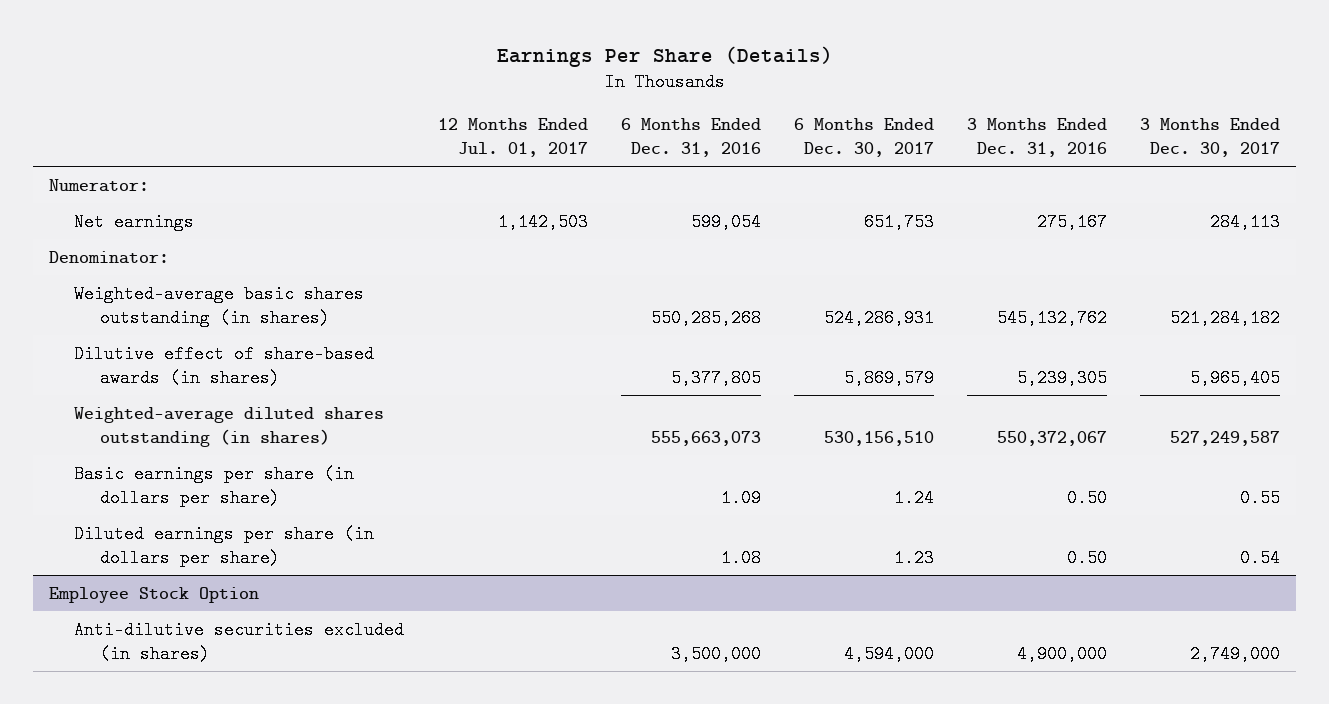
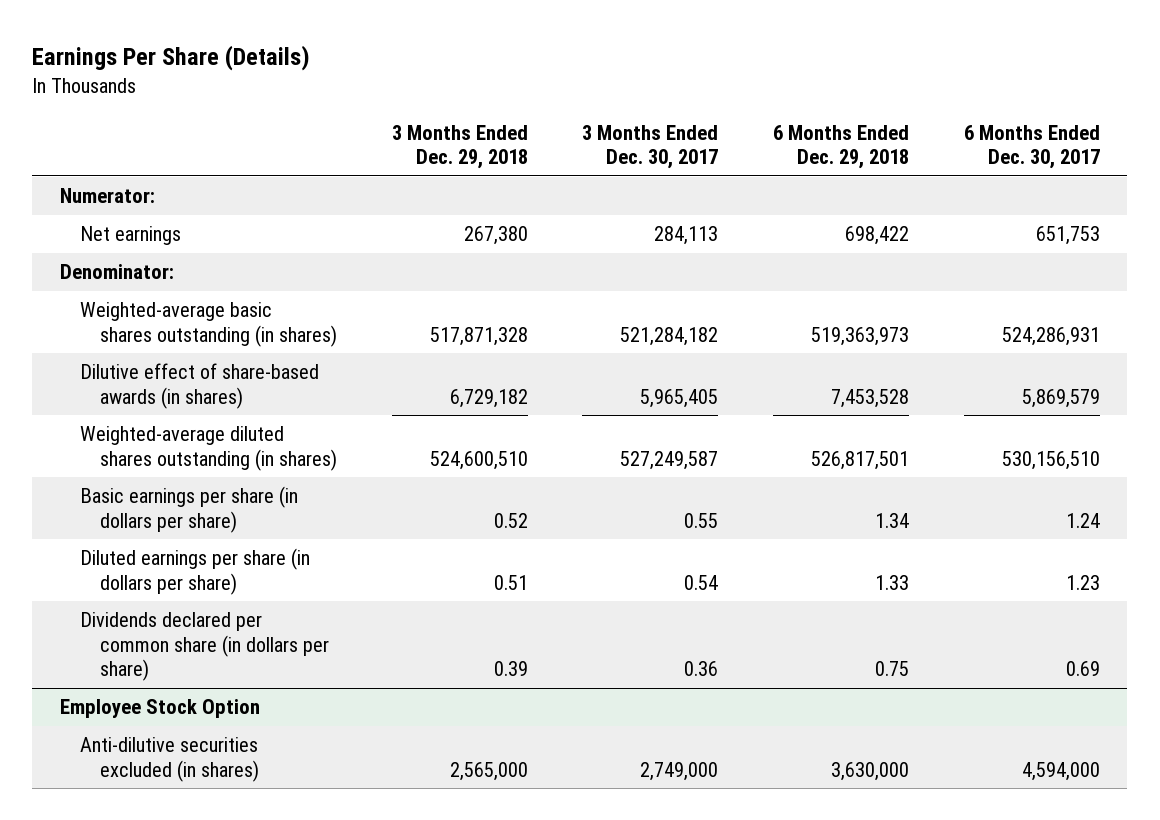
- | 12 Months Ended Jul. 01, 2017 | 6 Months Ended Dec. 31, 2016 | 6 Months Ended Dec. 30, 2017 | 3 Months Ended Dec. 31, 2016 | 3 Months Ended Dec. 30, 2017
+ | 3 Months Ended Dec. 29, 2018 | 3 Months Ended Dec. 30, 2017 | 6 Months Ended Dec. 29, 2018 | 6 Months Ended Dec. 30, 2017
+ Dividends declared per common share (in dollars per share) | 0.39 | 0.36 | 0.75 | 0.69

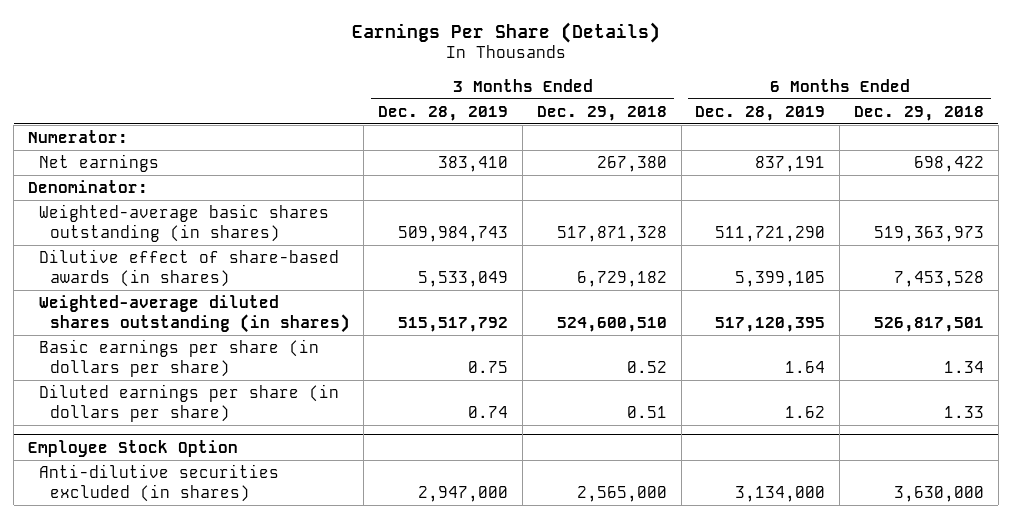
- | 3 Months Ended Dec. 29, 2018 | 3 Months Ended Dec. 30, 2017 | 6 Months Ended Dec. 29, 2018 | 6 Months Ended Dec. 30, 2017
+ | 3 Months Ended Dec. 28, 2019 | 3 Months Ended Dec. 29, 2018 | 6 Months Ended Dec. 28, 2019 | 6 Months Ended Dec. 29, 2018
- Dividends declared per common share (in dollars per share) | 0.39 | 0.36 | 0.75 | 0.69

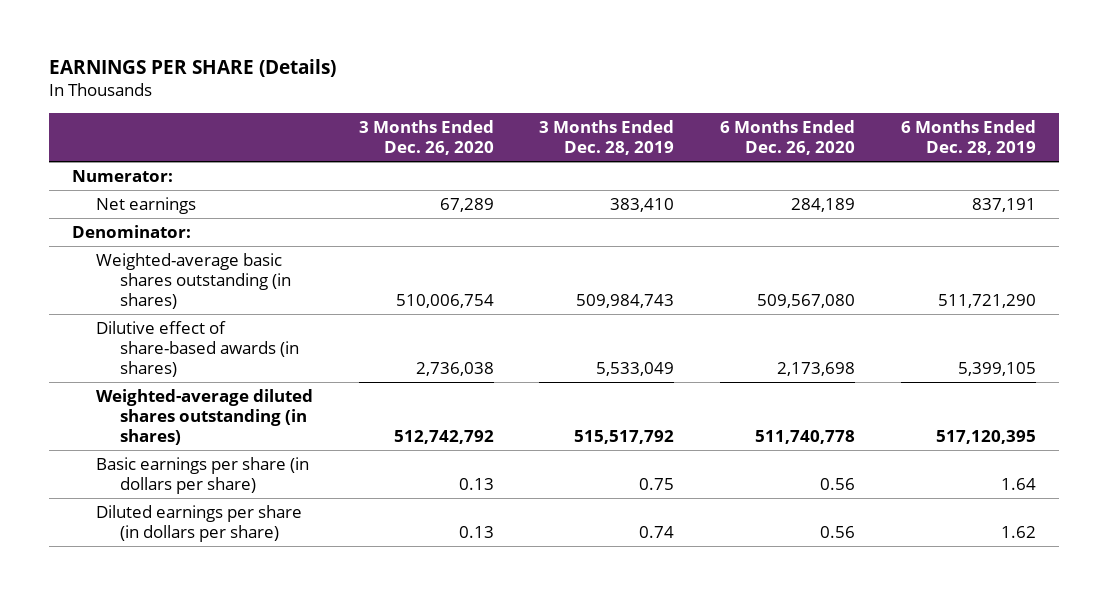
- Earnings Per Share (Details)
+ EARNINGS PER SHARE (Details)
- | 3 Months Ended Dec. 28, 2019 | 3 Months Ended Dec. 29, 2018 | 6 Months Ended Dec. 28, 2019 | 6 Months Ended Dec. 29, 2018
+ | 3 Months Ended Dec. 26, 2020 | 3 Months Ended Dec. 28, 2019 | 6 Months Ended Dec. 26, 2020 | 6 Months Ended Dec. 28, 2019
- Employee Stock Option
- Anti-dilutive securities excluded (in shares) | 2,947,000 | 2,565,000 | 3,134,000 | 3,630,000

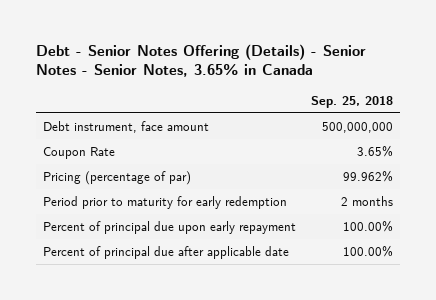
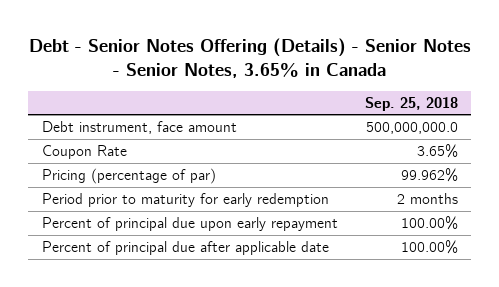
- Debt instrument, face amount | 500,000,000
+ Debt instrument, face amount | 500,000,000.0

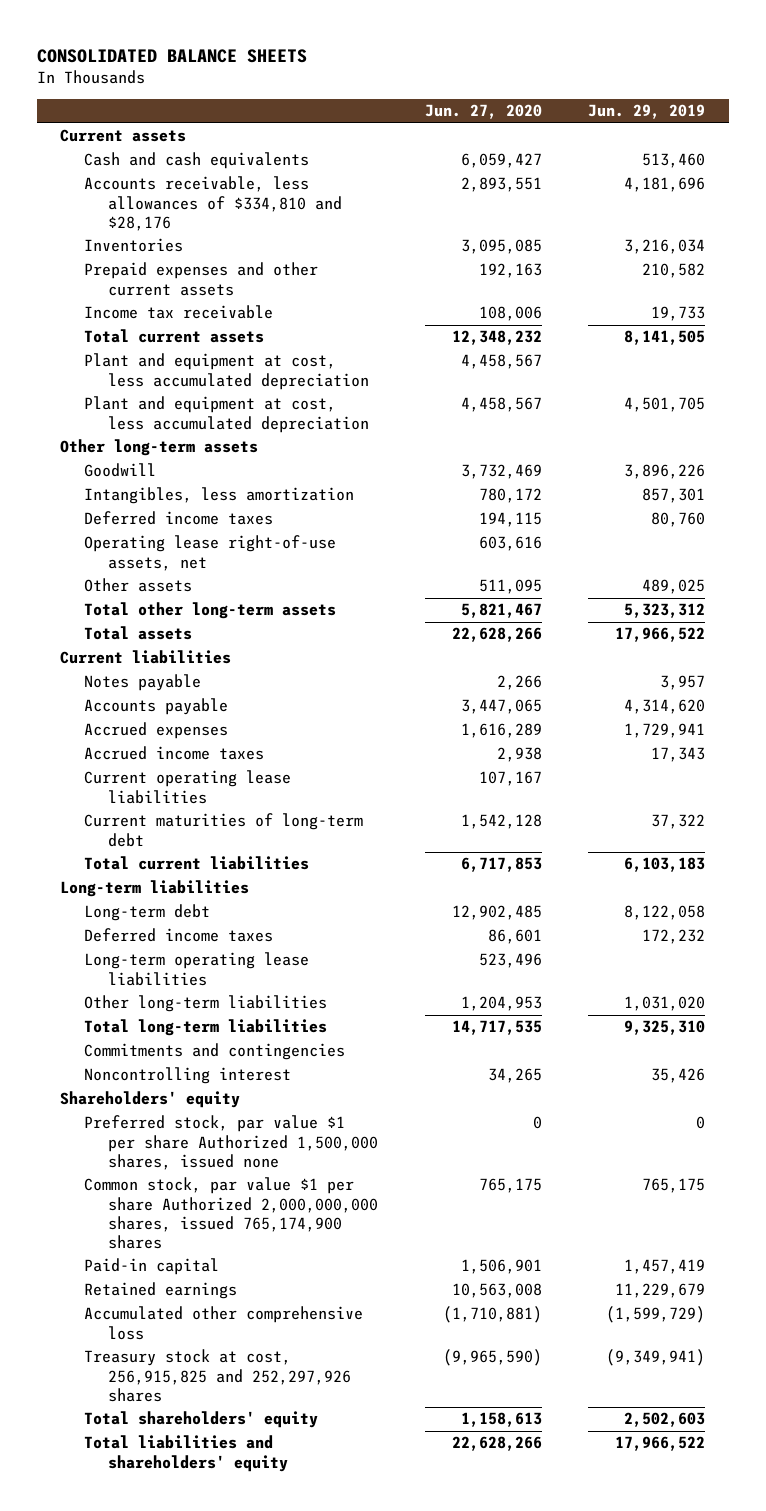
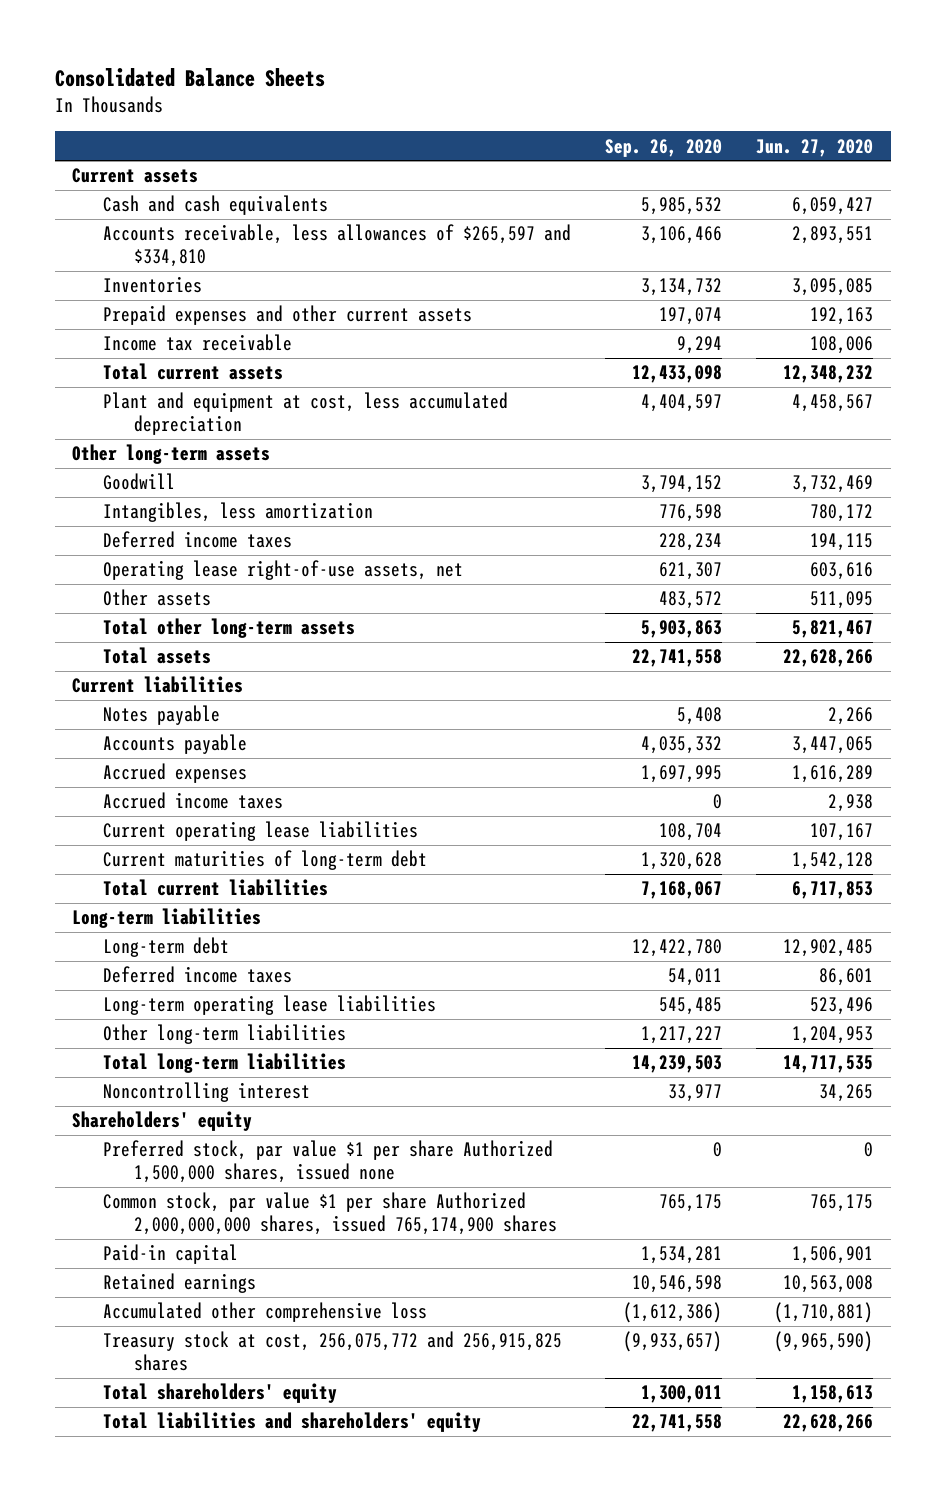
- CONSOLIDATED BALANCE SHEETS
+ Consolidated Balance Sheets
- | Jun. 27, 2020 | Jun. 29, 2019
+ | Sep. 26, 2020 | Jun. 27, 2020
- Accounts receivable, less allowances of $334,810 and $28,176 | 2,893,551 | 4,181,696
+ Accounts receivable, less allowances of $265,597 and $334,810 | 3,106,466 | 2,893,551
- Plant and equipment at cost, less accumulated depreciation | 4,458,567 | 4,501,705
- Commitments and contingencies
- Treasury stock at cost, 256,915,825 and 252,297,926 shares | (9,965,590) | (9,349,941)
+ Treasury stock at cost, 256,075,772 and 256,915,825 shares | (9,933,657) | (9,965,590)

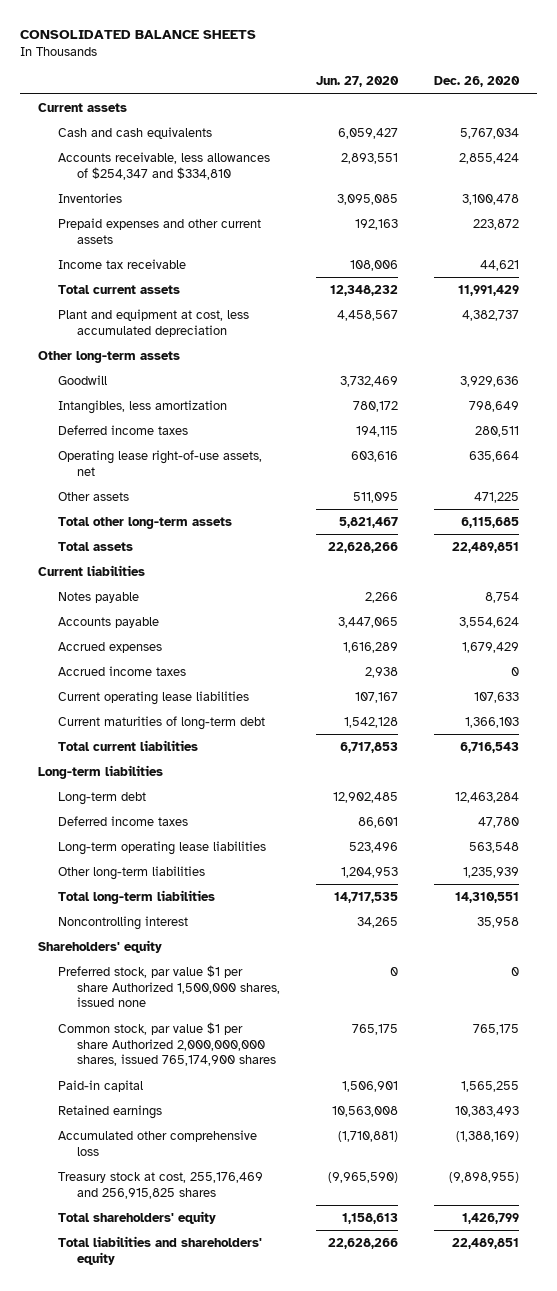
- Consolidated Balance Sheets
+ CONSOLIDATED BALANCE SHEETS
- | Sep. 26, 2020 | Jun. 27, 2020
+ | Jun. 27, 2020 | Dec. 26, 2020
- Accounts receivable, less allowances of $265,597 and $334,810 | 3,106,466 | 2,893,551
+ Accounts receivable, less allowances of $254,347 and $334,810 | 2,893,551 | 2,855,424
- Treasury stock at cost, 256,075,772 and 256,915,825 shares | (9,933,657) | (9,965,590)
+ Treasury stock at cost, 255,176,469 and 256,915,825 shares | (9,965,590) | (9,898,955)

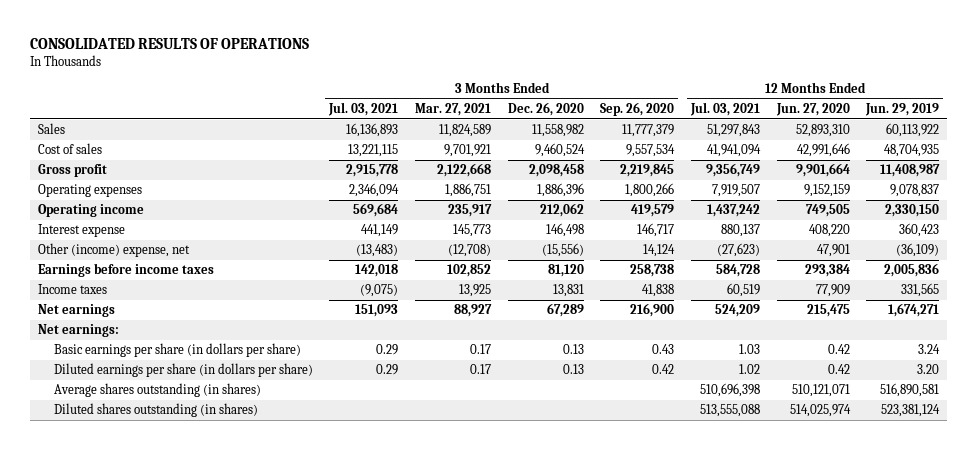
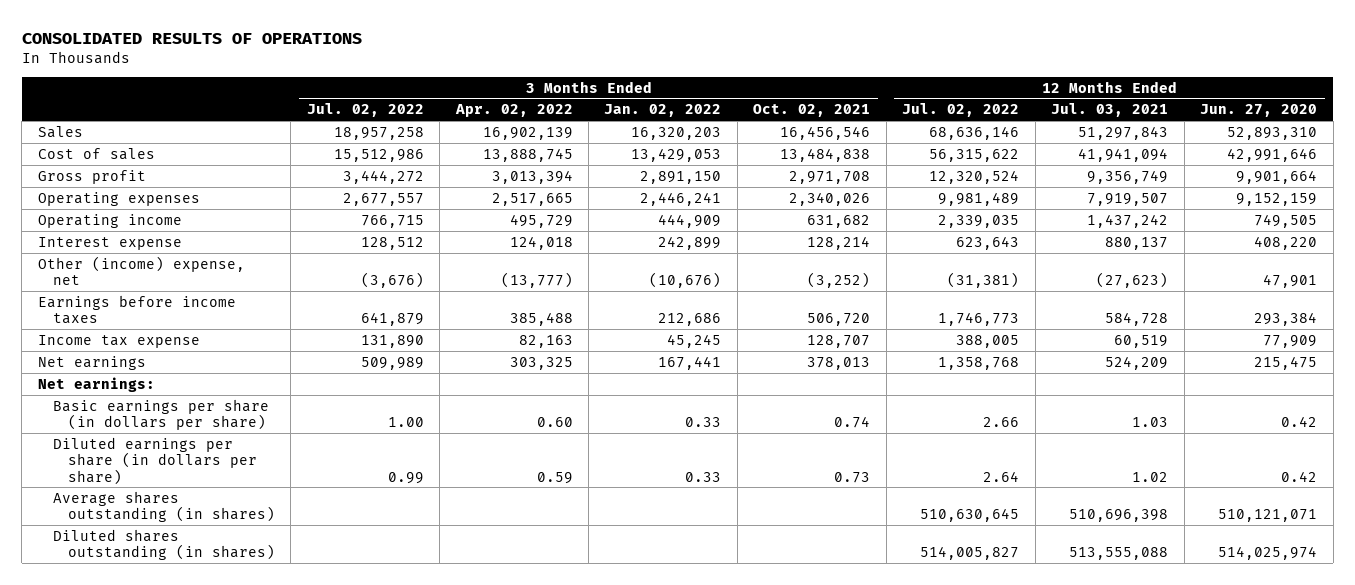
- | 3 Months Ended Jul. 03, 2021 | 3 Months Ended Mar. 27, 2021 | 3 Months Ended Dec. 26, 2020 | 3 Months Ended Sep. 26, 2020 | 12 Months Ended Jul. 03, 2021 | 12 Months Ended Jun. 27, 2020 | 12 Months Ended Jun. 29, 2019
+ | 3 Months Ended Jul. 02, 2022 | 3 Months Ended Apr. 02, 2022 | 3 Months Ended Jan. 02, 2022 | 3 Months Ended Oct. 02, 2021 | 12 Months Ended Jul. 02, 2022 | 12 Months Ended Jul. 03, 2021 | 12 Months Ended Jun. 27, 2020
- Income taxes | (9,075) | 13,925 | 13,831 | 41,838 | 60,519 | 77,909 | 331,565
+ Income tax expense | 131,890 | 82,163 | 45,245 | 128,707 | 388,005 | 60,519 | 77,909

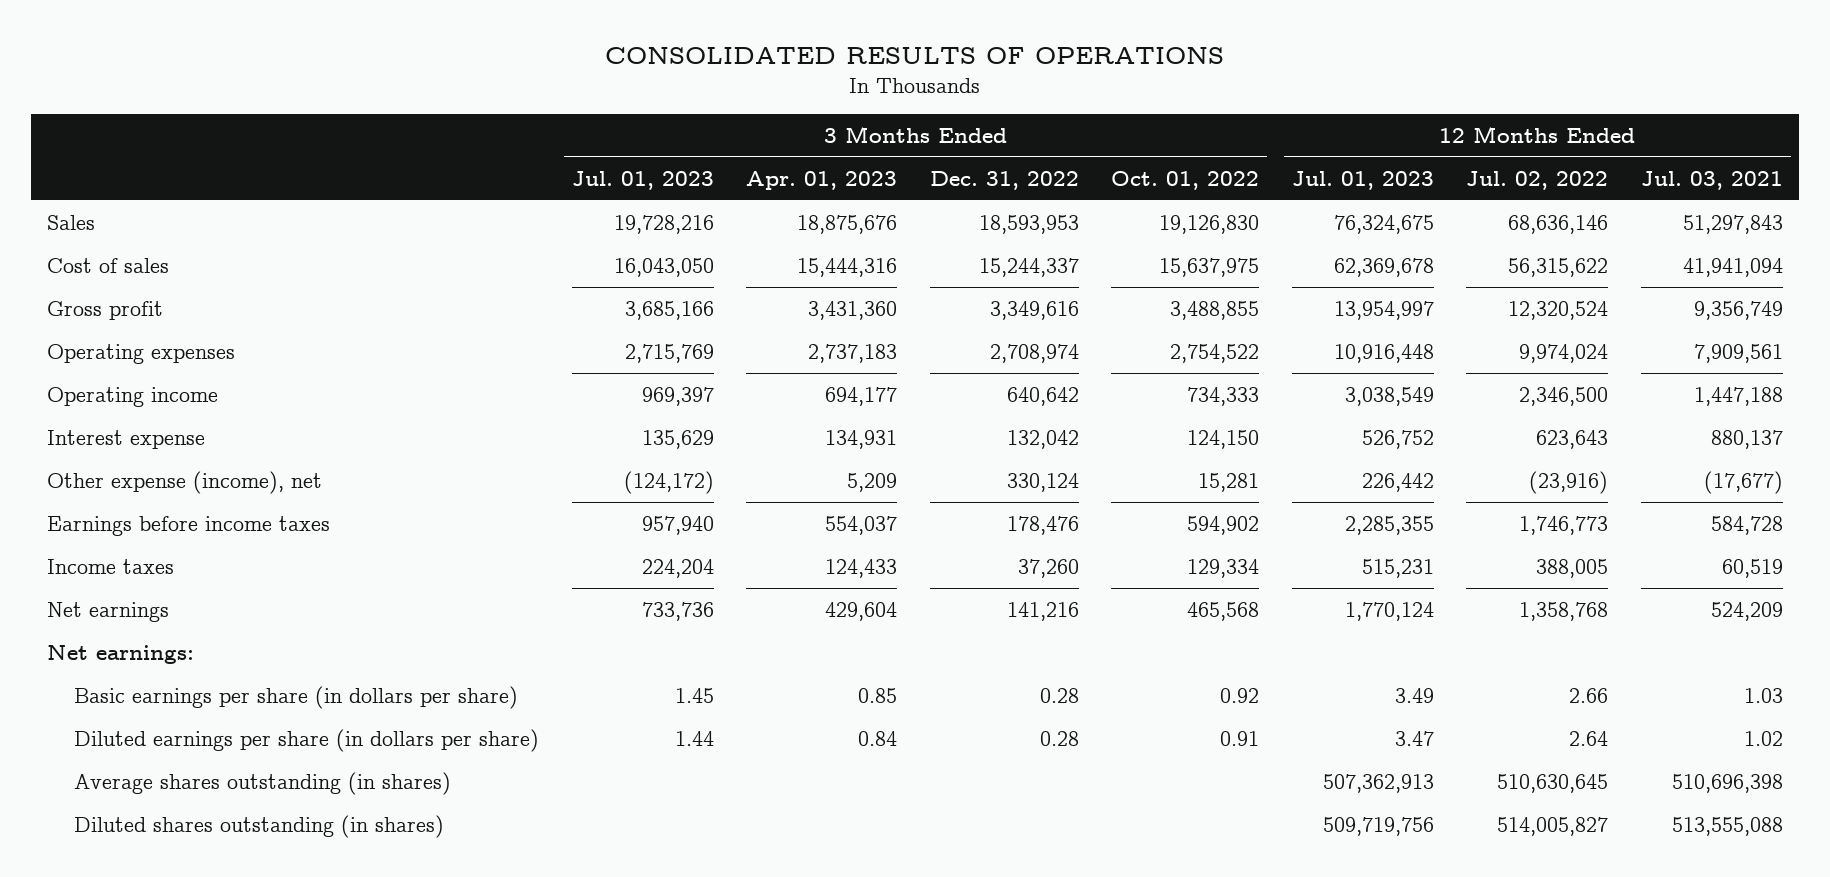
- | 3 Months Ended Jul. 02, 2022 | 3 Months Ended Apr. 02, 2022 | 3 Months Ended Jan. 02, 2022 | 3 Months Ended Oct. 02, 2021 | 12 Months Ended Jul. 02, 2022 | 12 Months Ended Jul. 03, 2021 | 12 Months Ended Jun. 27, 2020
+ | 3 Months Ended Jul. 01, 2023 | 3 Months Ended Apr. 01, 2023 | 3 Months Ended Dec. 31, 2022 | 3 Months Ended Oct. 01, 2022 | 12 Months Ended Jul. 01, 2023 | 12 Months Ended Jul. 02, 2022 | 12 Months Ended Jul. 03, 2021
- Operating expenses | 2,677,557 | 2,517,665 | 2,446,241 | 2,340,026 | 9,981,489 | 7,919,507 | 9,152,159
- Operating income | 766,715 | 495,729 | 444,909 | 631,682 | 2,339,035 | 1,437,242 | 749,505
+ Operating expenses | 2,715,769 | 2,737,183 | 2,708,974 | 2,754,522 | 10,916,448 | 9,974,024 | 7,909,561
+ Operating income | 969,397 | 694,177 | 640,642 | 734,333 | 3,038,549 | 2,346,500 | 1,447,188
- Other (income) expense, net | (3,676) | (13,777) | (10,676) | (3,252) | (31,381) | (27,623) | 47,901
+ Other expense (income), net | (124,172) | 5,209 | 330,124 | 15,281 | 226,442 | (23,916) | (17,677)
- Income tax expense | 131,890 | 82,163 | 45,245 | 128,707 | 388,005 | 60,519 | 77,909
+ Income taxes | 224,204 | 124,433 | 37,260 | 129,334 | 515,231 | 388,005 | 60,519

